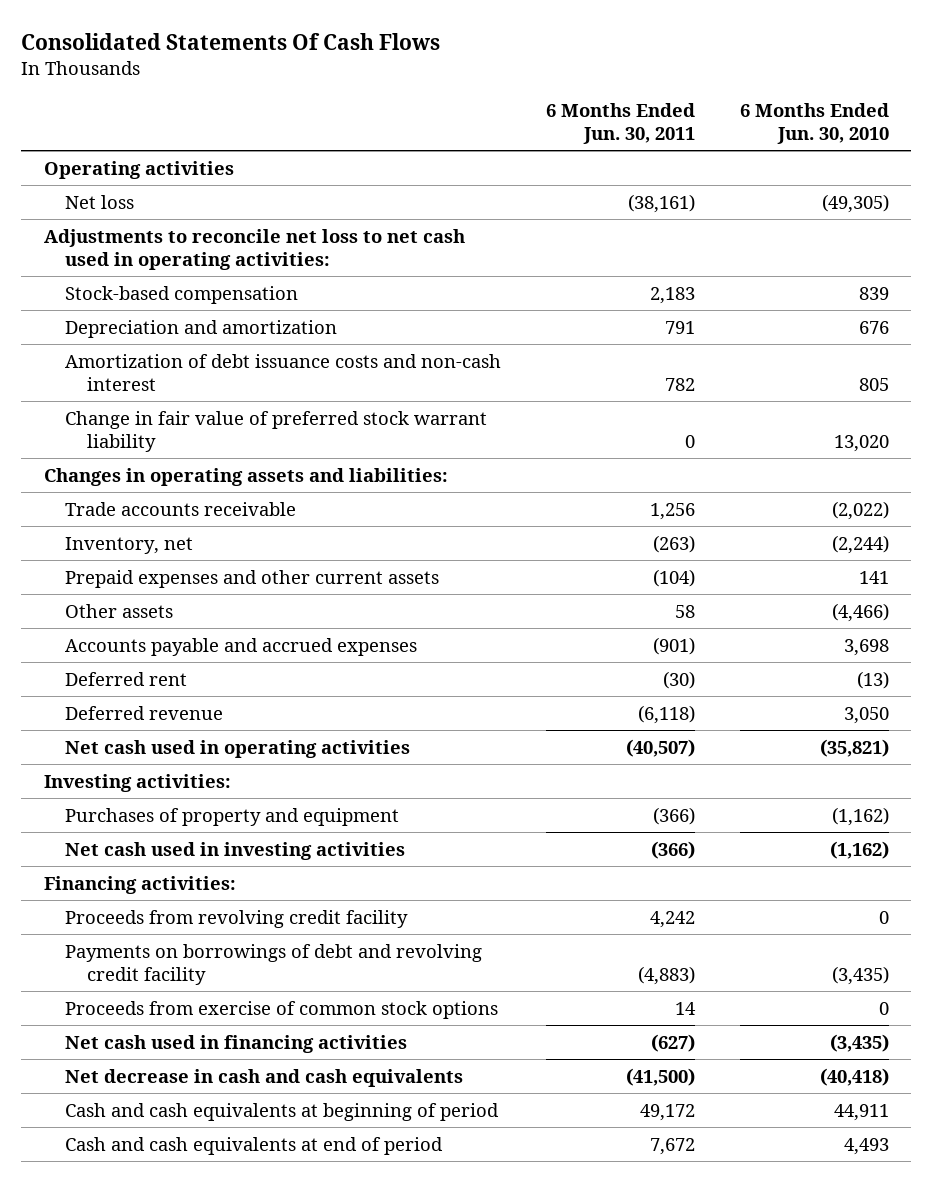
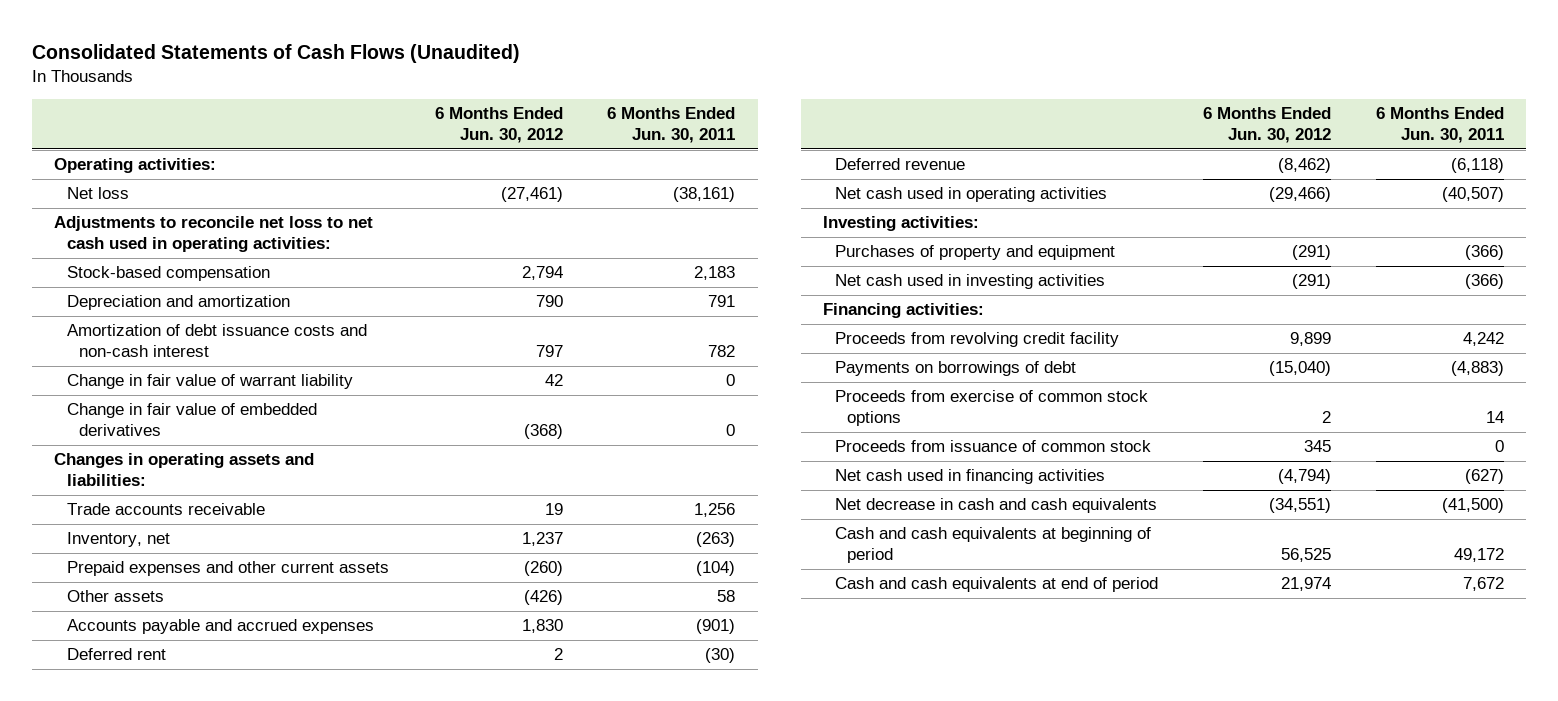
- Consolidated Statements Of Cash Flows
+ Consolidated Statements of Cash Flows (Unaudited)
- | 6 Months Ended Jun. 30, 2011 | 6 Months Ended Jun. 30, 2010
+ | 6 Months Ended Jun. 30, 2012 | 6 Months Ended Jun. 30, 2011
- Operating activities
+ Operating activities:
- Change in fair value of preferred stock warrant liability | 0 | 13,020
+ Change in fair value of warrant liability | 42 | 0
+ Change in fair value of embedded derivatives | (368) | 0
- Payments on borrowings of debt and revolving credit facility | (4,883) | (3,435)
+ Payments on borrowings of debt | (15,040) | (4,883)
+ Proceeds from issuance of common stock | 345 | 0

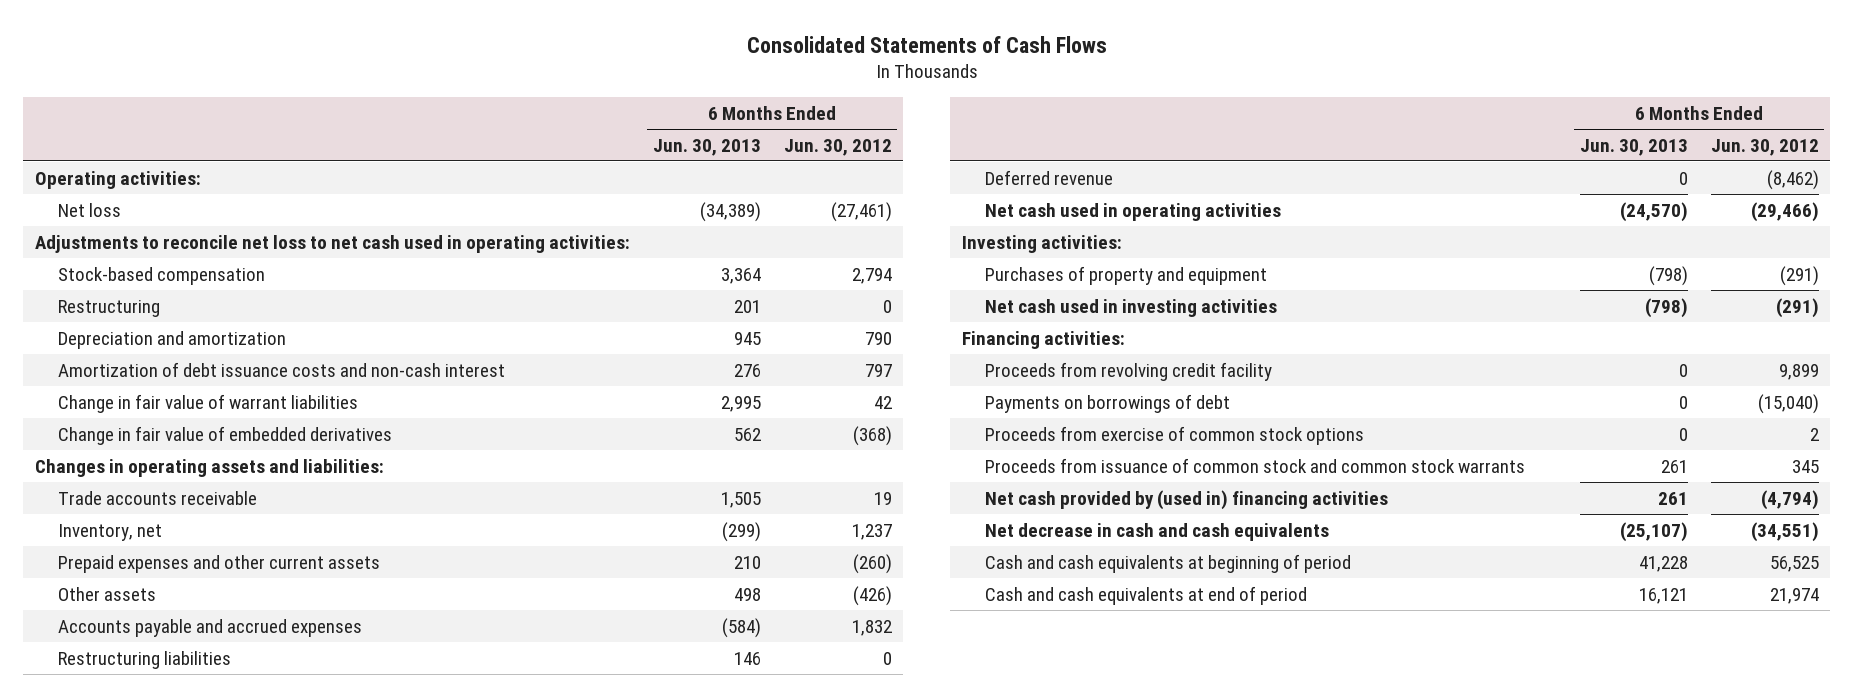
- Consolidated Statements of Cash Flows (Unaudited)
+ Consolidated Statements of Cash Flows
- | 6 Months Ended Jun. 30, 2012 | 6 Months Ended Jun. 30, 2011
+ | 6 Months Ended Jun. 30, 2013 | 6 Months Ended Jun. 30, 2012
+ Restructuring | 201 | 0
- Change in fair value of warrant liability | 42 | 0
+ Change in fair value of warrant liabilities | 2,995 | 42
- Accounts payable and accrued expenses | 1,830 | (901)
- Deferred rent | 2 | (30)
+ Accounts payable and accrued expenses | (584) | 1,832
+ Restructuring liabilities | 146 | 0
- Proceeds from issuance of common stock | 345 | 0
- Net cash used in financing activities | (4,794) | (627)
+ Proceeds from issuance of common stock and common stock warrants | 261 | 345
+ Net cash provided by (used in) financing activities | 261 | (4,794)

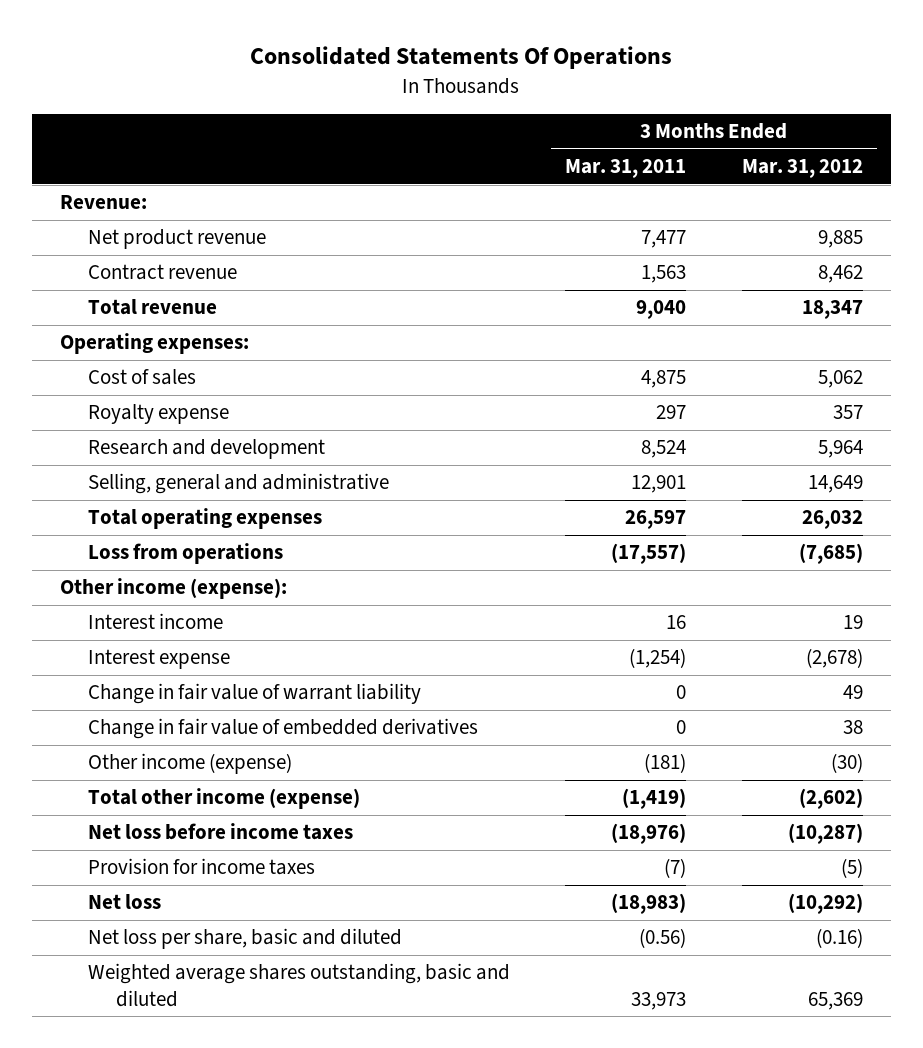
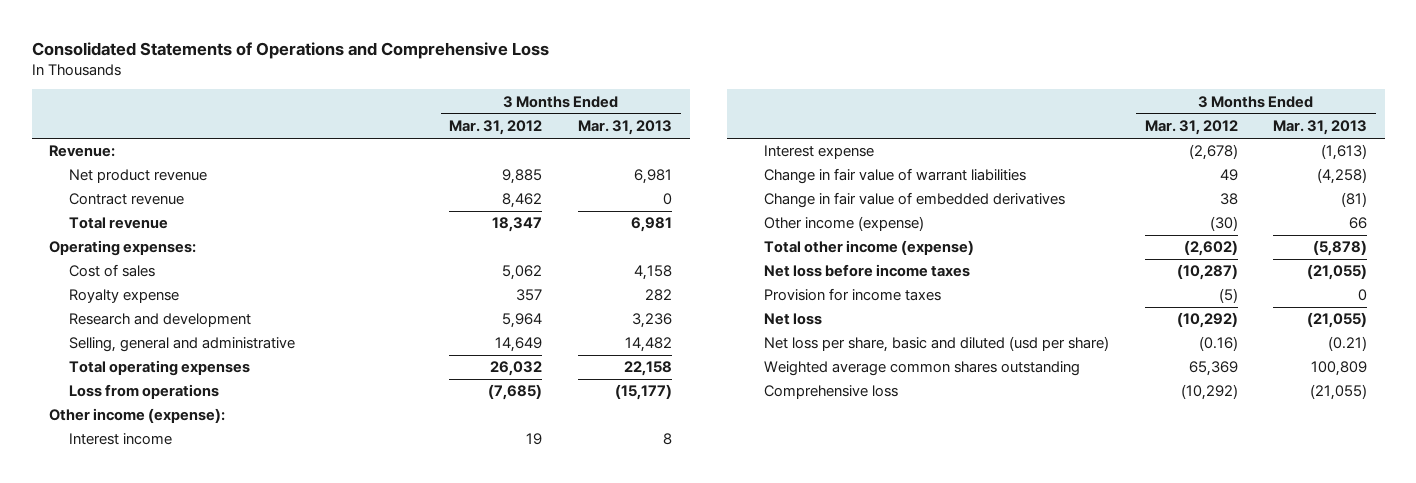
- Consolidated Statements Of Operations
+ Consolidated Statements of Operations and Comprehensive Loss
- | 3 Months Ended Mar. 31, 2011 | 3 Months Ended Mar. 31, 2012
+ | 3 Months Ended Mar. 31, 2012 | 3 Months Ended Mar. 31, 2013
- Change in fair value of warrant liability | 0 | 49
+ Change in fair value of warrant liabilities | 49 | (4,258)
- Net loss per share, basic and diluted | (0.56) | (0.16)
- Weighted average shares outstanding, basic and diluted | 33,973 | 65,369
+ Net loss per share, basic and diluted (usd per share) | (0.16) | (0.21)
+ Weighted average common shares outstanding | 65,369 | 100,809
+ Comprehensive loss | (10,292) | (21,055)

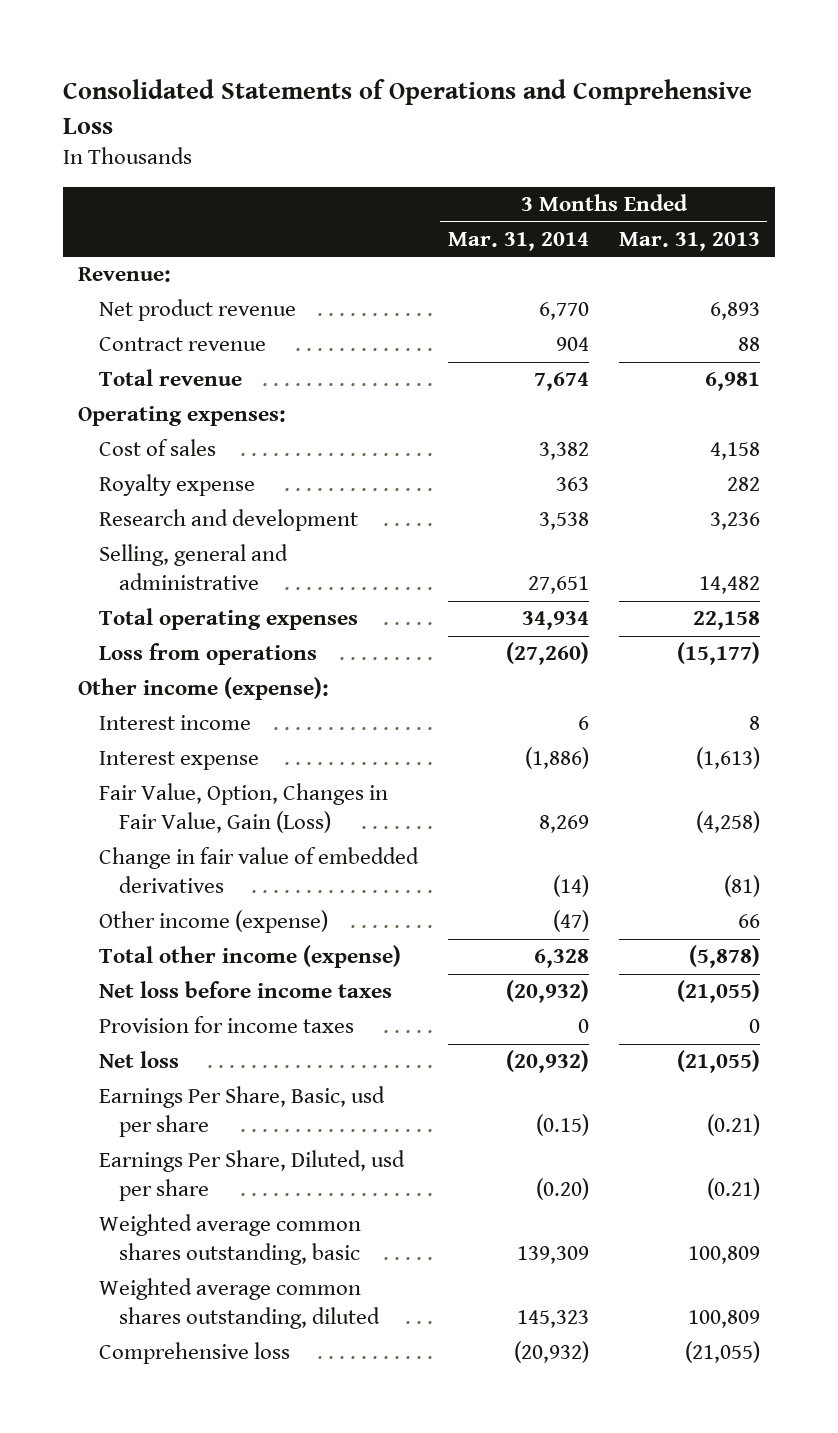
- | 3 Months Ended Mar. 31, 2012 | 3 Months Ended Mar. 31, 2013
+ | 3 Months Ended Mar. 31, 2014 | 3 Months Ended Mar. 31, 2013
- Net product revenue | 9,885 | 6,981
- Contract revenue | 8,462 | 0
+ Net product revenue | 6,770 | 6,893
+ Contract revenue | 904 | 88
- Change in fair value of warrant liabilities | 49 | (4,258)
+ Fair Value, Option, Changes in Fair Value, Gain (Loss) | 8,269 | (4,258)
- Net loss per share, basic and diluted (usd per share) | (0.16) | (0.21)
- Weighted average common shares outstanding | 65,369 | 100,809
+ Earnings Per Share, Basic, usd per share | (0.15) | (0.21)
+ Earnings Per Share, Diluted, usd per share | (0.20) | (0.21)
+ Weighted average common shares outstanding, basic | 139,309 | 100,809
+ Weighted average common shares outstanding, diluted | 145,323 | 100,809

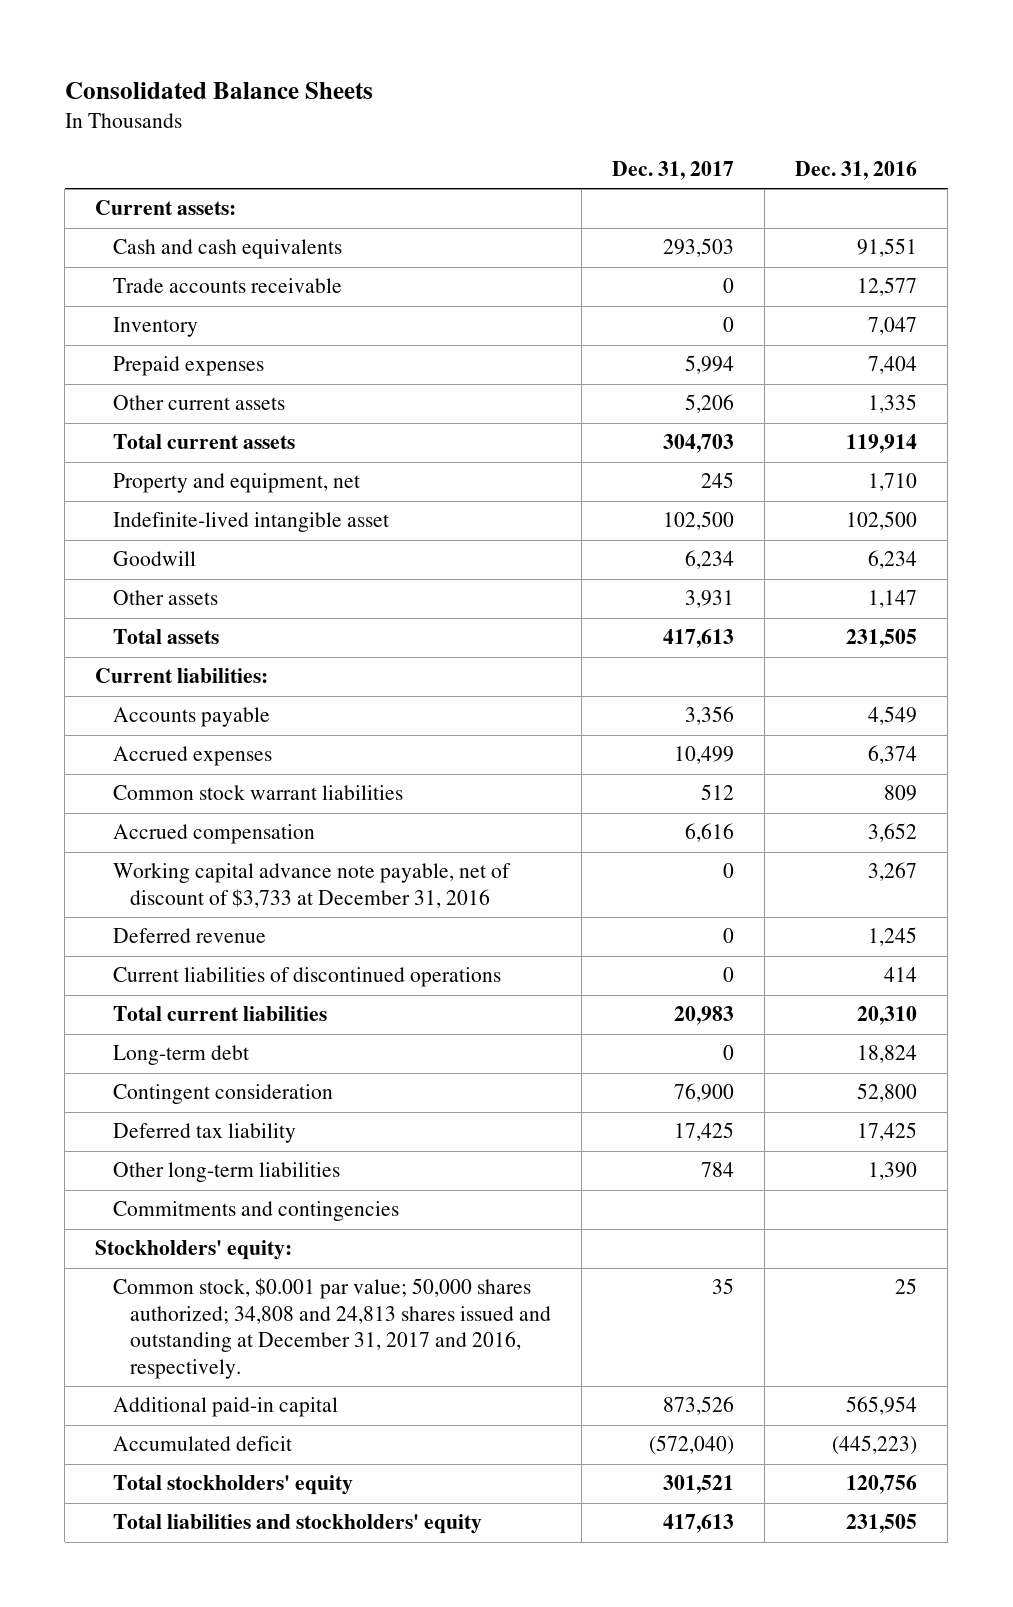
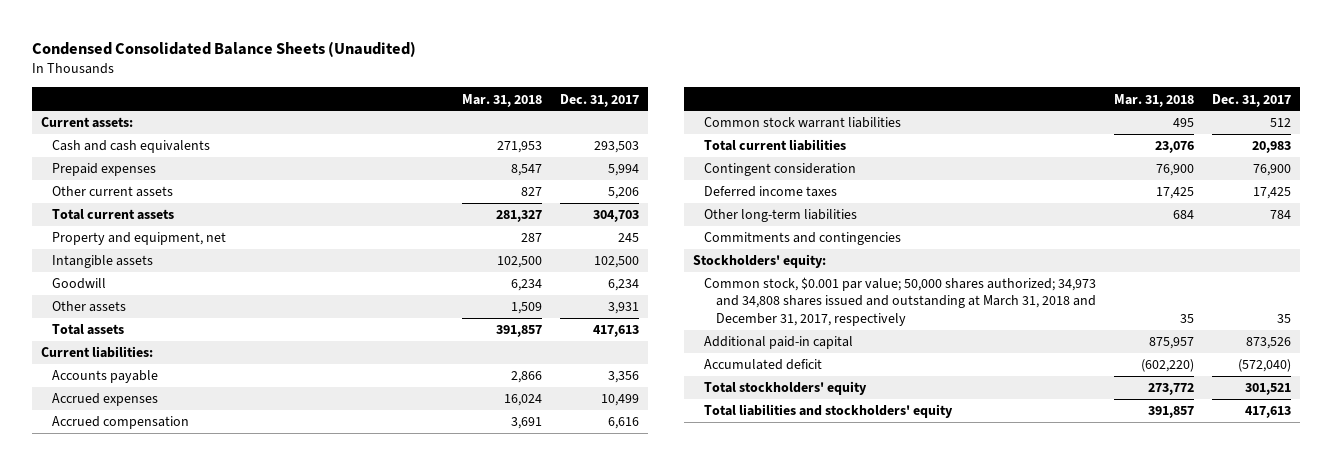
- Consolidated Balance Sheets
+ Condensed Consolidated Balance Sheets (Unaudited)
- | Dec. 31, 2017 | Dec. 31, 2016
+ | Mar. 31, 2018 | Dec. 31, 2017
- Trade accounts receivable | 0 | 12,577
- Inventory | 0 | 7,047
- Indefinite-lived intangible asset | 102,500 | 102,500
+ Intangible assets | 102,500 | 102,500
- Working capital advance note payable, net of discount of $3,733 at December 31, 2016 | 0 | 3,267
- Deferred revenue | 0 | 1,245
- Current liabilities of discontinued operations | 0 | 414
moved down: Common stock warrant liabilities | 495 | 512
- Long-term debt | 0 | 18,824
- Deferred tax liability | 17,425 | 17,425
+ Deferred income taxes | 17,425 | 17,425
- Common stock, $0.001 par value; 50,000 shares authorized; 34,808 and 24,813 shares issued and outstanding at December 31, 2017 and 2016, respectively. | 35 | 25
+ Common stock, $0.001 par value; 50,000 shares authorized; 34,973 and 34,808 shares issued and outstanding at March 31, 2018 and December 31, 2017, respectively | 35 | 35

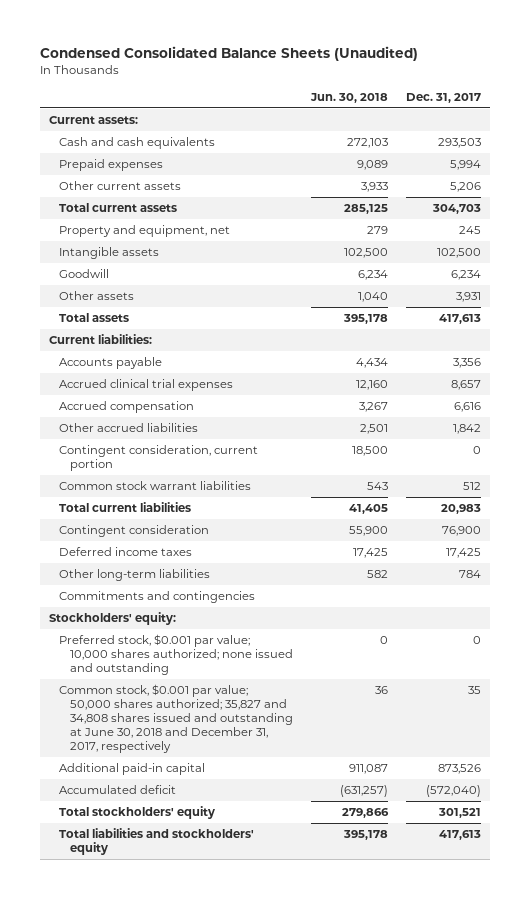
- | Mar. 31, 2018 | Dec. 31, 2017
+ | Jun. 30, 2018 | Dec. 31, 2017
- Accrued expenses | 16,024 | 10,499
+ Accrued clinical trial expenses | 12,160 | 8,657
+ Other accrued liabilities | 2,501 | 1,842
+ Contingent consideration, current portion | 18,500 | 0
- Common stock, $0.001 par value; 50,000 shares authorized; 34,973 and 34,808 shares issued and outstanding at March 31, 2018 and December 31, 2017, respectively | 35 | 35
+ Preferred stock, $0.001 par value; 10,000 shares authorized; none issued and outstanding | 0 | 0
+ Common stock, $0.001 par value; 50,000 shares authorized; 35,827 and 34,808 shares issued and outstanding at June 30, 2018 and December 31, 2017, respectively | 36 | 35

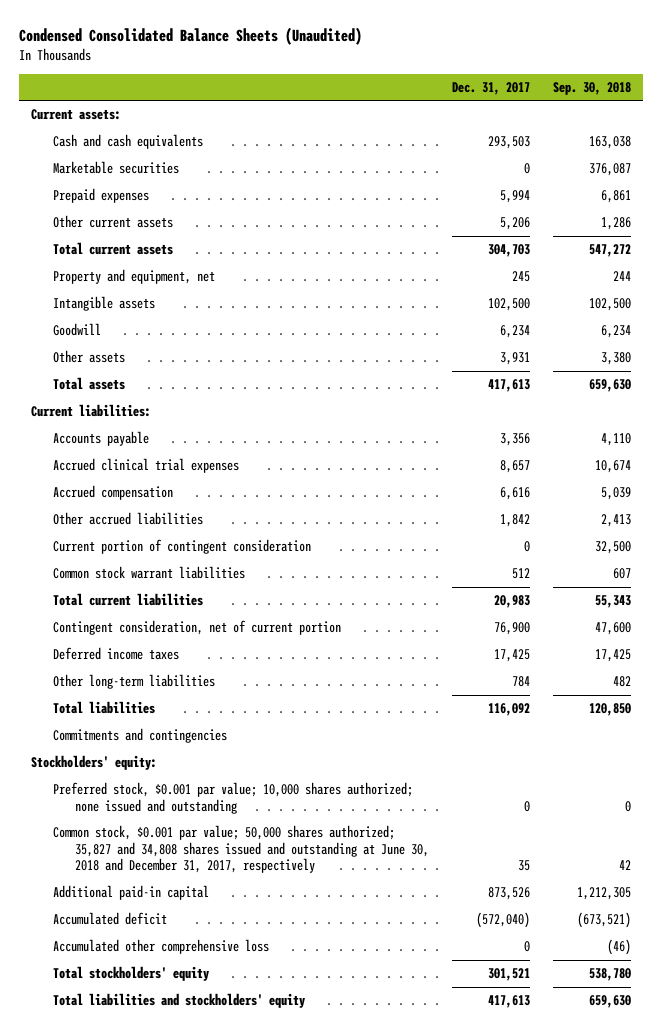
- | Jun. 30, 2018 | Dec. 31, 2017
+ | Dec. 31, 2017 | Sep. 30, 2018
+ Marketable securities | 0 | 376,087
- Contingent consideration, current portion | 18,500 | 0
+ Current portion of contingent consideration | 0 | 32,500
- Contingent consideration | 55,900 | 76,900
+ Contingent consideration, net of current portion | 76,900 | 47,600
+ Total liabilities | 116,092 | 120,850
+ Accumulated other comprehensive loss | 0 | (46)

